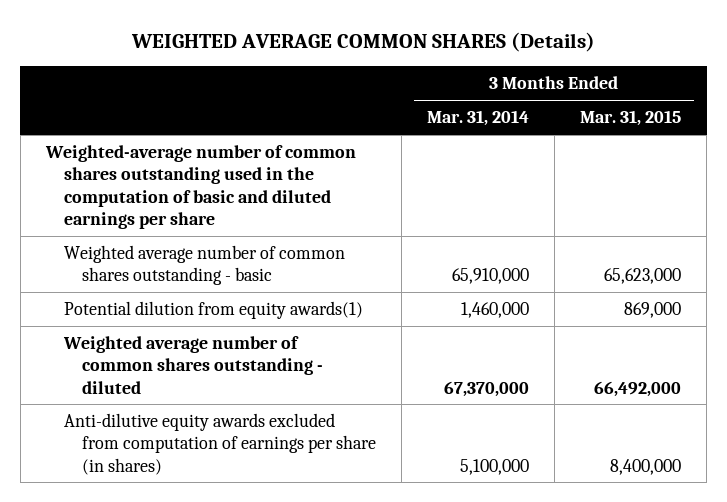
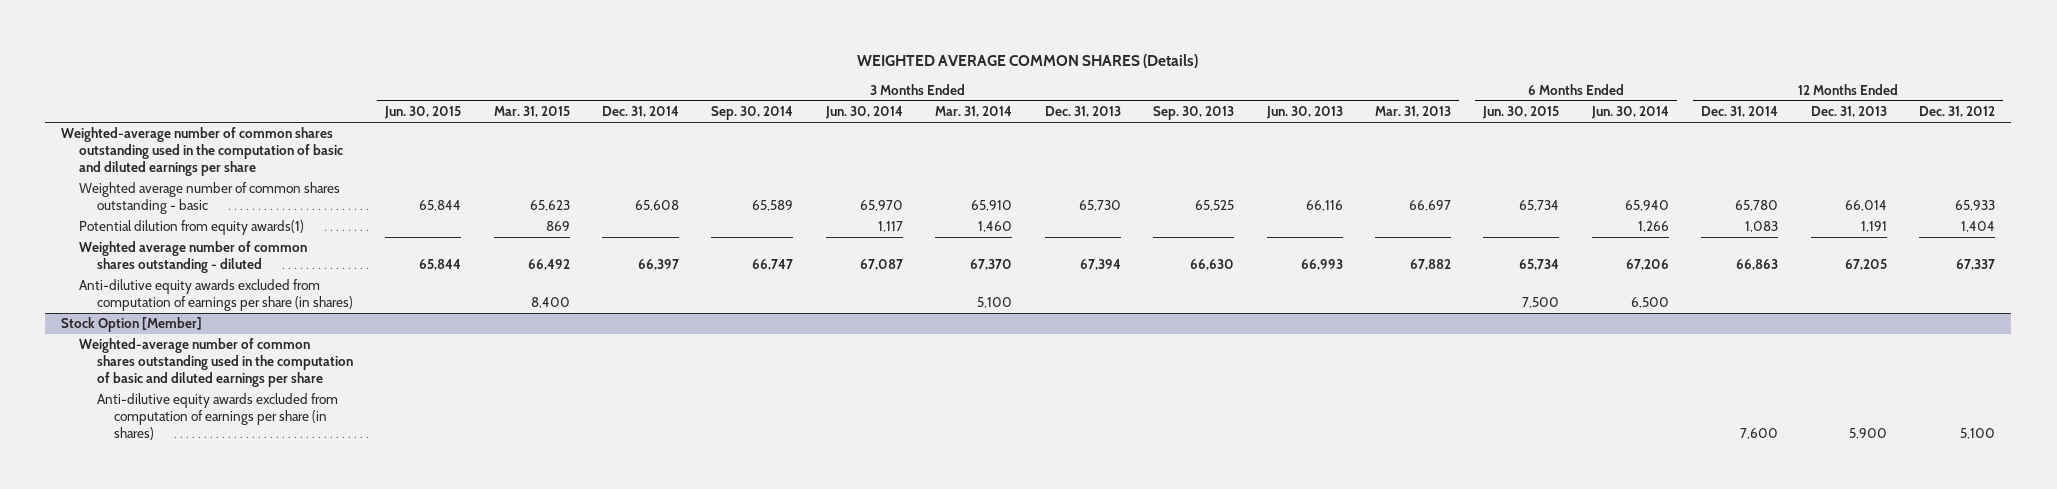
- | 3 Months Ended Mar. 31, 2014 | 3 Months Ended Mar. 31, 2015
+ | 3 Months Ended Jun. 30, 2015 | 3 Months Ended Mar. 31, 2015 | 3 Months Ended Dec. 31, 2014 | 3 Months Ended Sep. 30, 2014 | 3 Months Ended Jun. 30, 2014 | 3 Months Ended Mar. 31, 2014 | 3 Months Ended Dec. 31, 2013 | 3 Months Ended Sep. 30, 2013 | 3 Months Ended Jun. 30, 2013 | 3 Months Ended Mar. 31, 2013 | 6 Months Ended Jun. 30, 2015 | 6 Months Ended Jun. 30, 2014 | 12 Months Ended Dec. 31, 2014 | 12 Months Ended Dec. 31, 2013 | 12 Months Ended Dec. 31, 2012
- Weighted average number of common shares outstanding - basic | 65,910,000 | 65,623,000
- Potential dilution from equity awards(1) | 1,460,000 | 869,000
- Weighted average number of common shares outstanding - diluted | 67,370,000 | 66,492,000
- Anti-dilutive equity awards excluded from computation of earnings per share (in shares) | 5,100,000 | 8,400,000
+ Weighted average number of common shares outstanding - basic | 65,844 | 65,623 | 65,608 | 65,589 | 65,970 | 65,910 | 65,730 | 65,525 | 66,116 | 66,697 | 65,734 | 65,940 | 65,780 | 66,014 | 65,933
+ Potential dilution from equity awards(1) | | 869 | | | 1,117 | 1,460 | | | | | | 1,266 | 1,083 | 1,191 | 1,404
+ Weighted average number of common shares outstanding - diluted | 65,844 | 66,492 | 66,397 | 66,747 | 67,087 | 67,370 | 67,394 | 66,630 | 66,993 | 67,882 | 65,734 | 67,206 | 66,863 | 67,205 | 67,337
+ Anti-dilutive equity awards excluded from computation of earnings per share (in shares) | | 8,400 | | | | 5,100 | | | | | 7,500 | 6,500 | | |
+ Stock Option [Member]
+ Weighted-average number of common shares outstanding used in the computation of basic and diluted earnings per share
+ Anti-dilutive equity awards excluded from computation of earnings per share (in shares) | | | | | | | | | | | | | 7,600 | 5,900 | 5,100

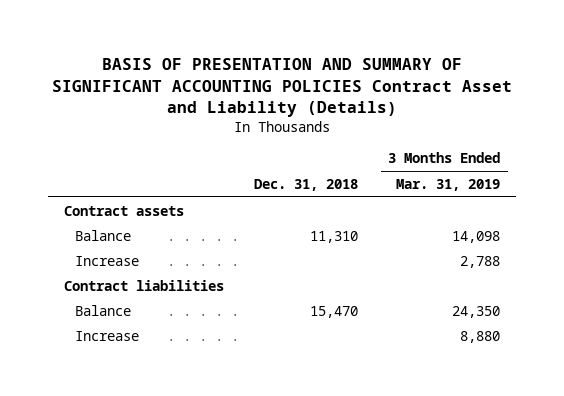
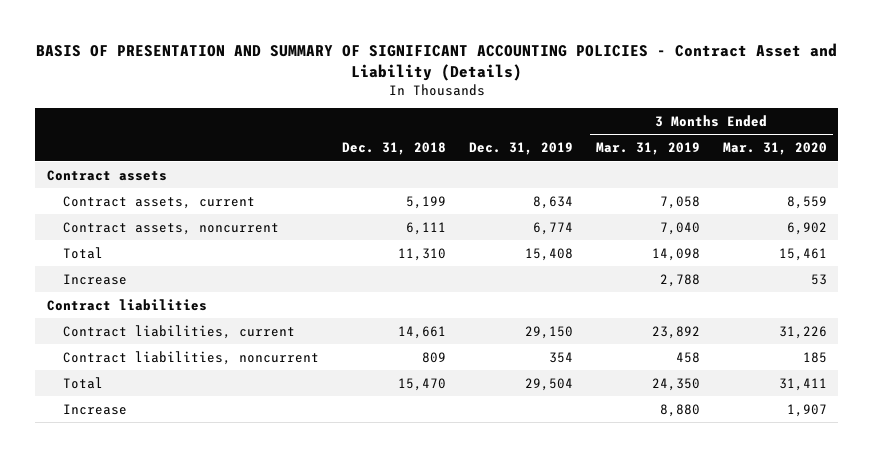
- BASIS OF PRESENTATION AND SUMMARY OF SIGNIFICANT ACCOUNTING POLICIES Contract Asset and Liability (Details)
+ BASIS OF PRESENTATION AND SUMMARY OF SIGNIFICANT ACCOUNTING POLICIES - Contract Asset and Liability (Details)
- | Dec. 31, 2018 | 3 Months Ended Mar. 31, 2019
+ | Dec. 31, 2018 | Dec. 31, 2019 | 3 Months Ended Mar. 31, 2019 | 3 Months Ended Mar. 31, 2020
- Balance | 11,310 | 14,098
+ Contract assets, current | 5,199 | 8,634 | 7,058 | 8,559
+ Contract assets, noncurrent | 6,111 | 6,774 | 7,040 | 6,902
+ Total | 11,310 | 15,408 | 14,098 | 15,461
- Balance | 15,470 | 24,350
+ Contract liabilities, current | 14,661 | 29,150 | 23,892 | 31,226
+ Contract liabilities, noncurrent | 809 | 354 | 458 | 185
+ Total | 15,470 | 29,504 | 24,350 | 31,411

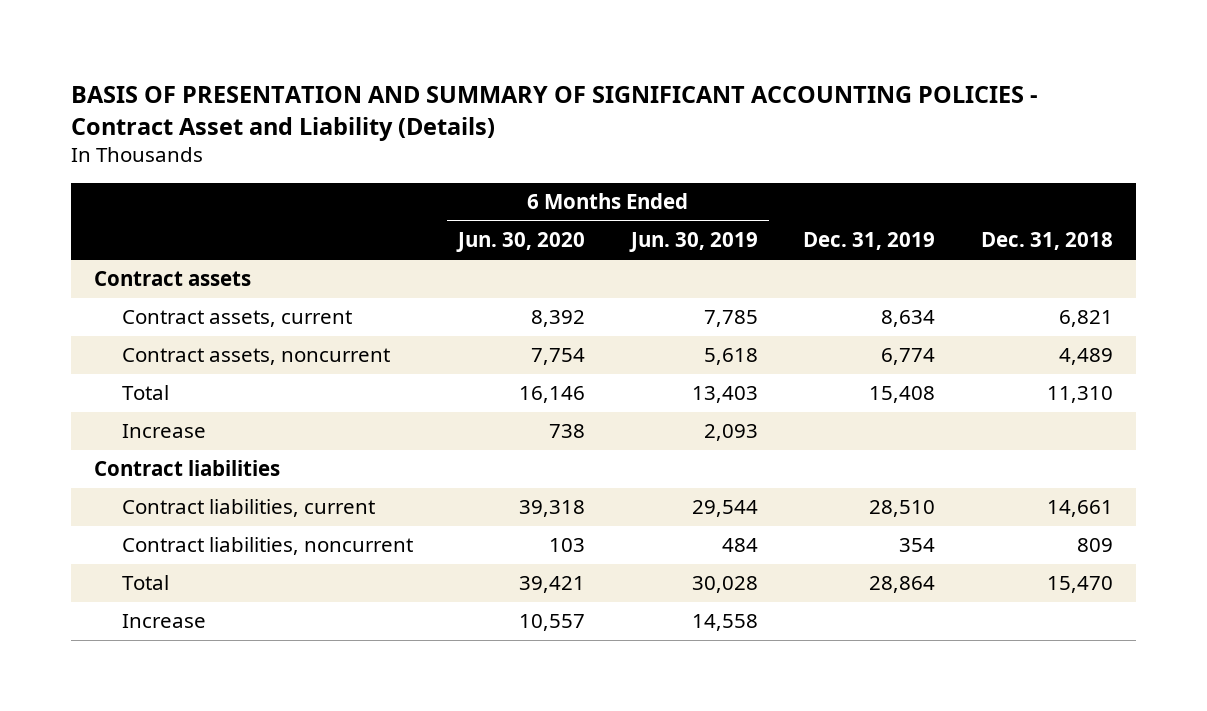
- | Dec. 31, 2018 | Dec. 31, 2019 | 3 Months Ended Mar. 31, 2019 | 3 Months Ended Mar. 31, 2020
+ | 6 Months Ended Jun. 30, 2020 | 6 Months Ended Jun. 30, 2019 | Dec. 31, 2019 | Dec. 31, 2018
- Contract assets, current | 5,199 | 8,634 | 7,058 | 8,559
- Contract assets, noncurrent | 6,111 | 6,774 | 7,040 | 6,902
+ Contract assets, current | 8,392 | 7,785 | 8,634 | 6,821
+ Contract assets, noncurrent | 7,754 | 5,618 | 6,774 | 4,489
- Contract liabilities, current | 14,661 | 29,150 | 23,892 | 31,226
+ Contract liabilities, current | 39,318 | 29,544 | 28,510 | 14,661
- Total | 15,470 | 29,504 | 24,350 | 31,411
+ Total | 39,421 | 30,028 | 28,864 | 15,470

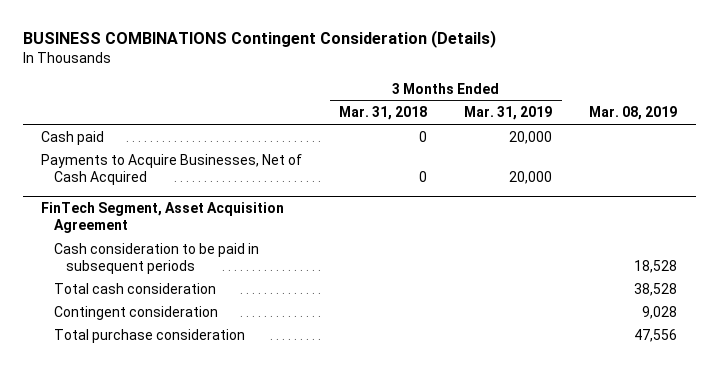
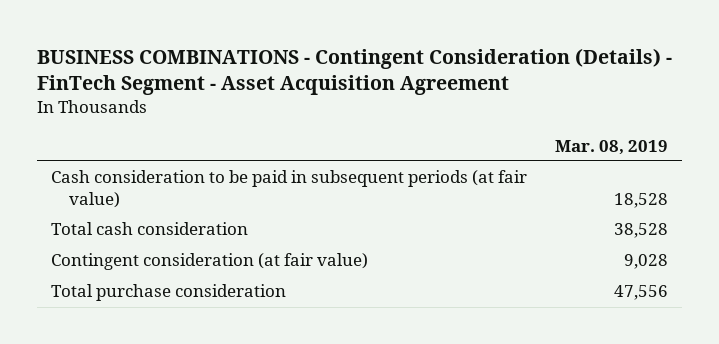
- BUSINESS COMBINATIONS Contingent Consideration (Details)
+ BUSINESS COMBINATIONS - Contingent Consideration (Details) - FinTech Segment - Asset Acquisition Agreement
- | 3 Months Ended Mar. 31, 2018 | 3 Months Ended Mar. 31, 2019 | Mar. 08, 2019
+ | Mar. 08, 2019
- Cash paid | 0 | 20,000 |
- Payments to Acquire Businesses, Net of Cash Acquired | 0 | 20,000 |
- FinTech Segment, Asset Acquisition Agreement
- Cash consideration to be paid in subsequent periods | | | 18,528
+ Cash consideration to be paid in subsequent periods (at fair value) | 18,528
- Contingent consideration | | | 9,028
+ Contingent consideration (at fair value) | 9,028

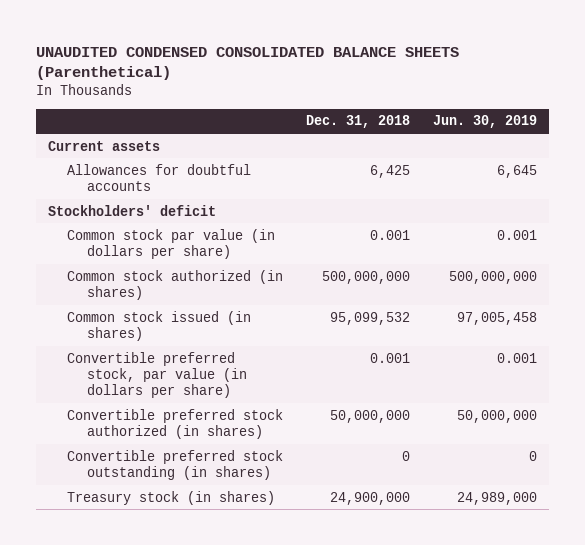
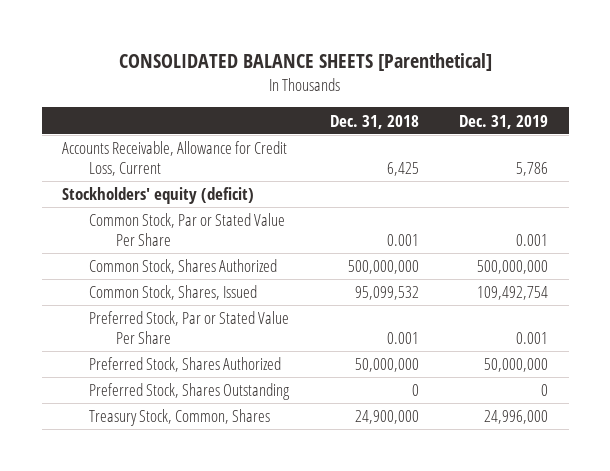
- UNAUDITED CONDENSED CONSOLIDATED BALANCE SHEETS (Parenthetical)
+ CONSOLIDATED BALANCE SHEETS [Parenthetical]
- | Dec. 31, 2018 | Jun. 30, 2019
+ | Dec. 31, 2018 | Dec. 31, 2019
- Current assets
- Allowances for doubtful accounts | 6,425 | 6,645
- Stockholders' deficit
- Common stock par value (in dollars per share) | 0.001 | 0.001
- Common stock authorized (in shares) | 500,000,000 | 500,000,000
- Common stock issued (in shares) | 95,099,532 | 97,005,458
- Convertible preferred stock, par value (in dollars per share) | 0.001 | 0.001
- Convertible preferred stock authorized (in shares) | 50,000,000 | 50,000,000
- Convertible preferred stock outstanding (in shares) | 0 | 0
- Treasury stock (in shares) | 24,900,000 | 24,989,000
+ Accounts Receivable, Allowance for Credit Loss, Current | 6,425 | 5,786
+ Stockholders' equity (deficit)
+ Common Stock, Par or Stated Value Per Share | 0.001 | 0.001
+ Common Stock, Shares Authorized | 500,000,000 | 500,000,000
+ Common Stock, Shares, Issued | 95,099,532 | 109,492,754
+ Preferred Stock, Par or Stated Value Per Share | 0.001 | 0.001
+ Preferred Stock, Shares Authorized | 50,000,000 | 50,000,000
+ Preferred Stock, Shares Outstanding | 0 | 0
+ Treasury Stock, Common, Shares | 24,900,000 | 24,996,000

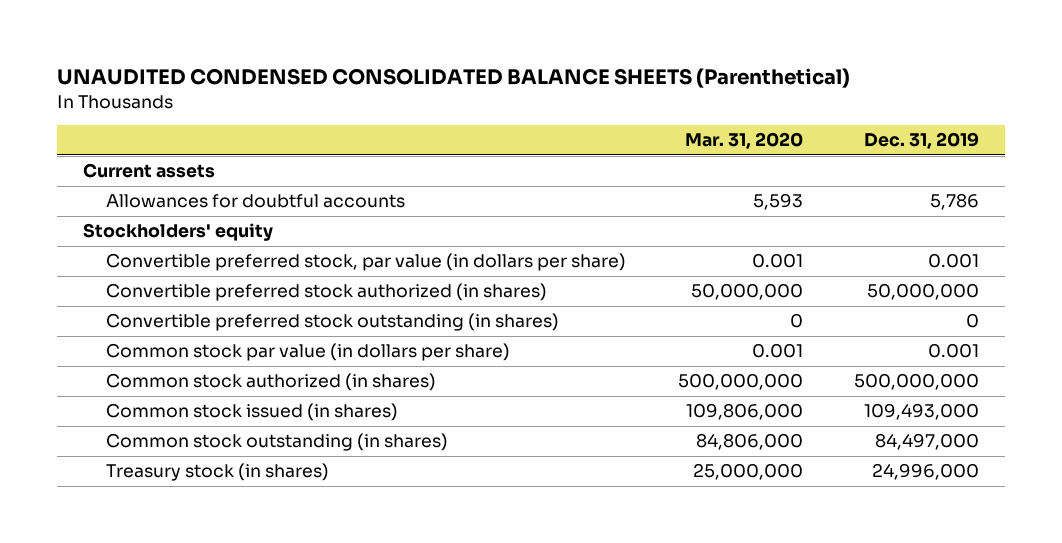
- CONSOLIDATED BALANCE SHEETS [Parenthetical]
+ UNAUDITED CONDENSED CONSOLIDATED BALANCE SHEETS (Parenthetical)
- | Dec. 31, 2018 | Dec. 31, 2019
+ | Mar. 31, 2020 | Dec. 31, 2019
- Accounts Receivable, Allowance for Credit Loss, Current | 6,425 | 5,786
- Stockholders' equity (deficit)
- Common Stock, Par or Stated Value Per Share | 0.001 | 0.001
- Common Stock, Shares Authorized | 500,000,000 | 500,000,000
- Common Stock, Shares, Issued | 95,099,532 | 109,492,754
- Preferred Stock, Par or Stated Value Per Share | 0.001 | 0.001
- Preferred Stock, Shares Authorized | 50,000,000 | 50,000,000
- Preferred Stock, Shares Outstanding | 0 | 0
- Treasury Stock, Common, Shares | 24,900,000 | 24,996,000
+ Current assets
+ Allowances for doubtful accounts | 5,593 | 5,786
+ Stockholders' equity
+ Convertible preferred stock, par value (in dollars per share) | 0.001 | 0.001
+ Convertible preferred stock authorized (in shares) | 50,000,000 | 50,000,000
+ Convertible preferred stock outstanding (in shares) | 0 | 0
+ Common stock par value (in dollars per share) | 0.001 | 0.001
+ Common stock authorized (in shares) | 500,000,000 | 500,000,000
+ Common stock issued (in shares) | 109,806,000 | 109,493,000
+ Common stock outstanding (in shares) | 84,806,000 | 84,497,000
+ Treasury stock (in shares) | 25,000,000 | 24,996,000

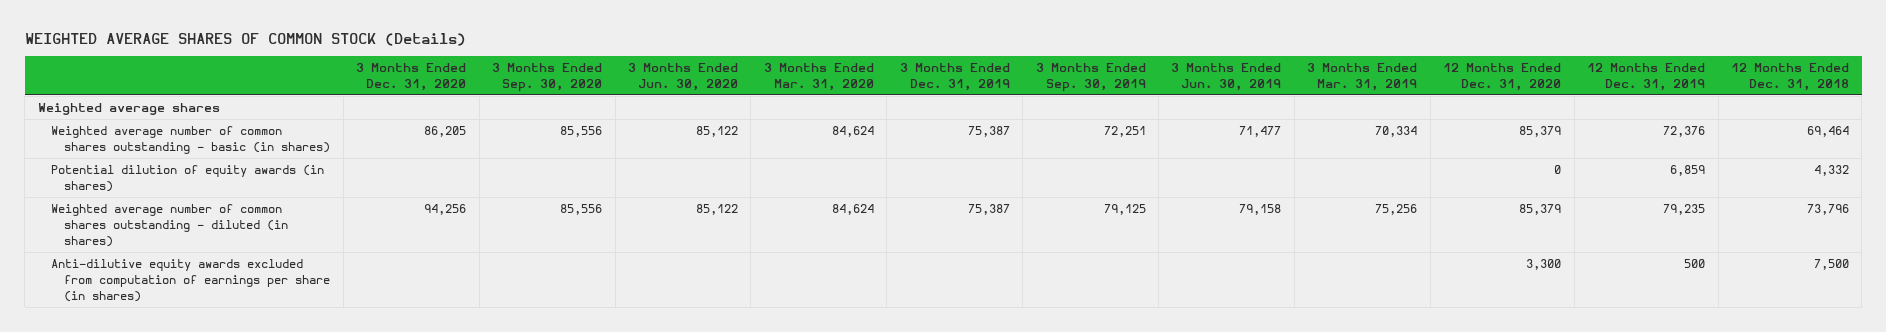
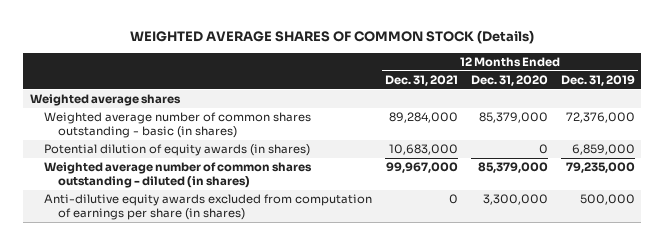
- | 3 Months Ended Dec. 31, 2020 | 3 Months Ended Sep. 30, 2020 | 3 Months Ended Jun. 30, 2020 | 3 Months Ended Mar. 31, 2020 | 3 Months Ended Dec. 31, 2019 | 3 Months Ended Sep. 30, 2019 | 3 Months Ended Jun. 30, 2019 | 3 Months Ended Mar. 31, 2019 | 12 Months Ended Dec. 31, 2020 | 12 Months Ended Dec. 31, 2019 | 12 Months Ended Dec. 31, 2018
+ | 12 Months Ended Dec. 31, 2021 | 12 Months Ended Dec. 31, 2020 | 12 Months Ended Dec. 31, 2019
- Weighted average number of common shares outstanding - basic (in shares) | 86,205 | 85,556 | 85,122 | 84,624 | 75,387 | 72,251 | 71,477 | 70,334 | 85,379 | 72,376 | 69,464
- Potential dilution of equity awards (in shares) | | | | | | | | | 0 | 6,859 | 4,332
- Weighted average number of common shares outstanding - diluted (in shares) | 94,256 | 85,556 | 85,122 | 84,624 | 75,387 | 79,125 | 79,158 | 75,256 | 85,379 | 79,235 | 73,796
- Anti-dilutive equity awards excluded from computation of earnings per share (in shares) | | | | | | | | | 3,300 | 500 | 7,500
+ Weighted average number of common shares outstanding - basic (in shares) | 89,284,000 | 85,379,000 | 72,376,000
+ Potential dilution of equity awards (in shares) | 10,683,000 | 0 | 6,859,000
+ Weighted average number of common shares outstanding - diluted (in shares) | 99,967,000 | 85,379,000 | 79,235,000
+ Anti-dilutive equity awards excluded from computation of earnings per share (in shares) | 0 | 3,300,000 | 500,000

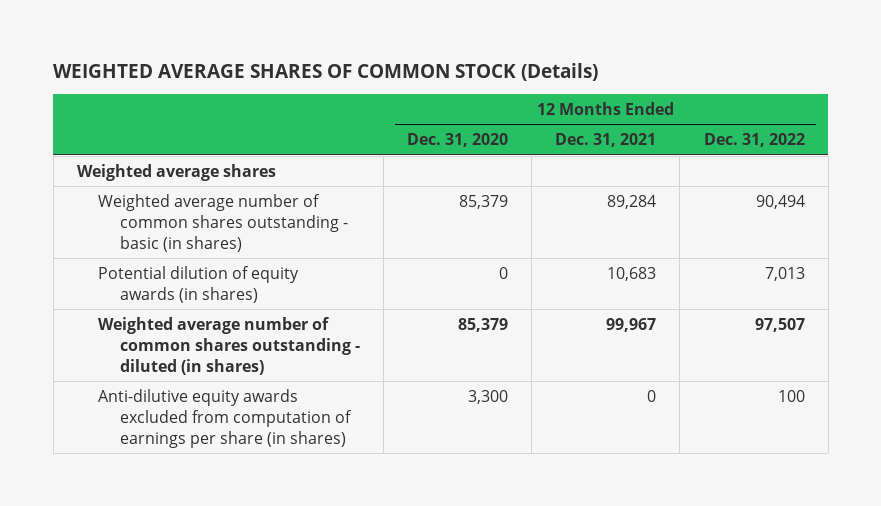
- | 12 Months Ended Dec. 31, 2021 | 12 Months Ended Dec. 31, 2020 | 12 Months Ended Dec. 31, 2019
+ | 12 Months Ended Dec. 31, 2020 | 12 Months Ended Dec. 31, 2021 | 12 Months Ended Dec. 31, 2022
- Weighted average number of common shares outstanding - basic (in shares) | 89,284,000 | 85,379,000 | 72,376,000
- Potential dilution of equity awards (in shares) | 10,683,000 | 0 | 6,859,000
- Weighted average number of common shares outstanding - diluted (in shares) | 99,967,000 | 85,379,000 | 79,235,000
- Anti-dilutive equity awards excluded from computation of earnings per share (in shares) | 0 | 3,300,000 | 500,000
+ Weighted average number of common shares outstanding - basic (in shares) | 85,379 | 89,284 | 90,494
+ Potential dilution of equity awards (in shares) | 0 | 10,683 | 7,013
+ Weighted average number of common shares outstanding - diluted (in shares) | 85,379 | 99,967 | 97,507
+ Anti-dilutive equity awards excluded from computation of earnings per share (in shares) | 3,300 | 0 | 100

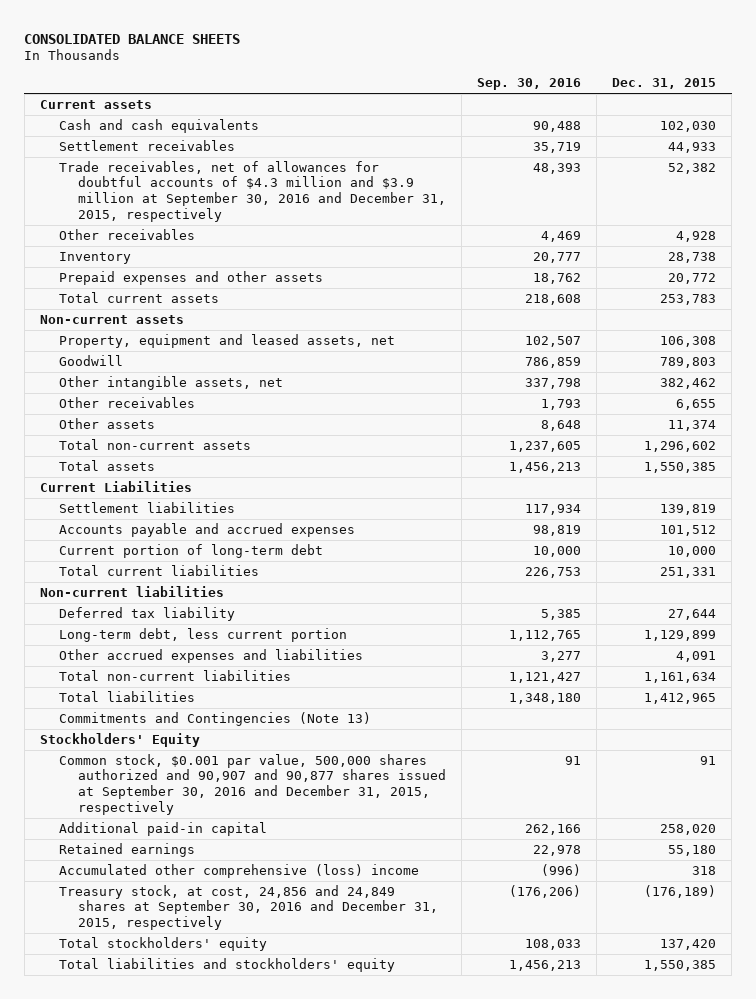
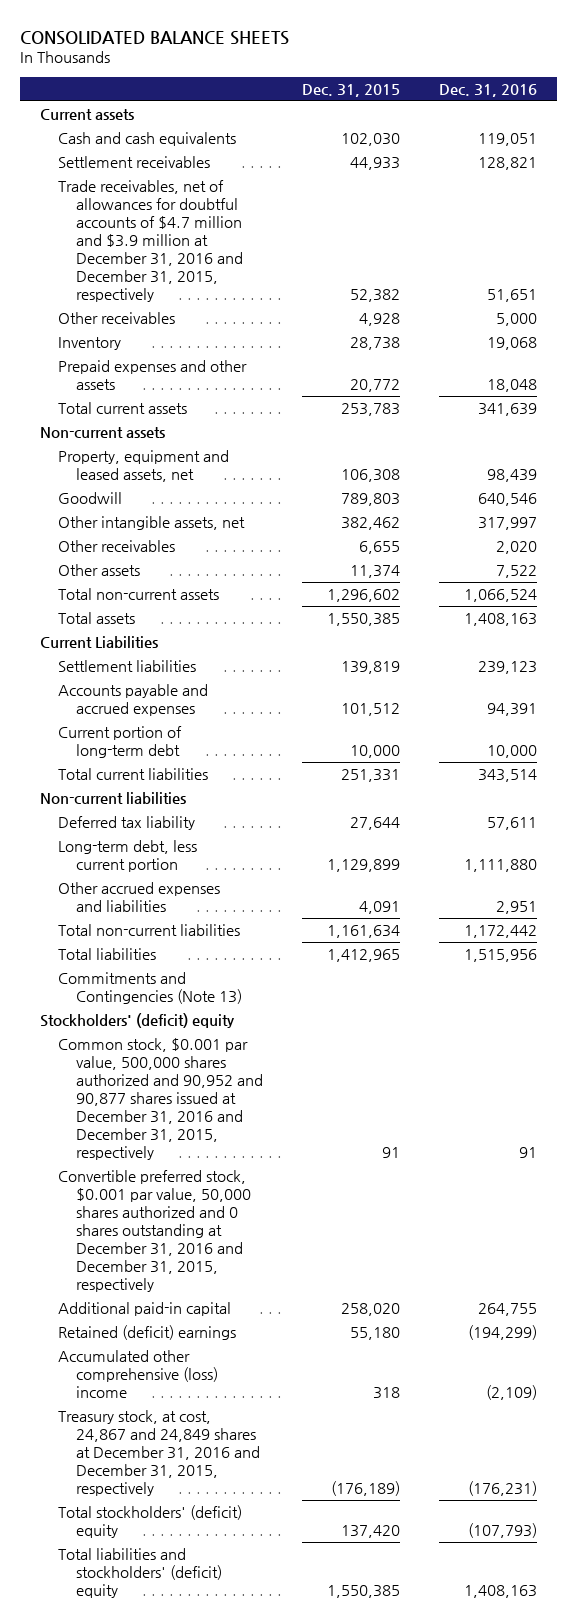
- | Sep. 30, 2016 | Dec. 31, 2015
+ | Dec. 31, 2015 | Dec. 31, 2016
- Trade receivables, net of allowances for doubtful accounts of $4.3 million and $3.9 million at September 30, 2016 and December 31, 2015, respectively | 48,393 | 52,382
+ Trade receivables, net of allowances for doubtful accounts of $4.7 million and $3.9 million at December 31, 2016 and December 31, 2015, respectively | 52,382 | 51,651
- Stockholders' Equity
- Common stock, $0.001 par value, 500,000 shares authorized and 90,907 and 90,877 shares issued at September 30, 2016 and December 31, 2015, respectively | 91 | 91
+ Stockholders' (deficit) equity
+ Common stock, $0.001 par value, 500,000 shares authorized and 90,952 and 90,877 shares issued at December 31, 2016 and December 31, 2015, respectively | 91 | 91
+ Convertible preferred stock, $0.001 par value, 50,000 shares authorized and 0 shares outstanding at December 31, 2016 and December 31, 2015, respectively
- Retained earnings | 22,978 | 55,180
+ Retained (deficit) earnings | 55,180 | (194,299)
- Treasury stock, at cost, 24,856 and 24,849 shares at September 30, 2016 and December 31, 2015, respectively | (176,206) | (176,189)
- Total stockholders' equity | 108,033 | 137,420
- Total liabilities and stockholders' equity | 1,456,213 | 1,550,385
+ Treasury stock, at cost, 24,867 and 24,849 shares at December 31, 2016 and December 31, 2015, respectively | (176,189) | (176,231)
+ Total stockholders' (deficit) equity | 137,420 | (107,793)
+ Total liabilities and stockholders' (deficit) equity | 1,550,385 | 1,408,163

